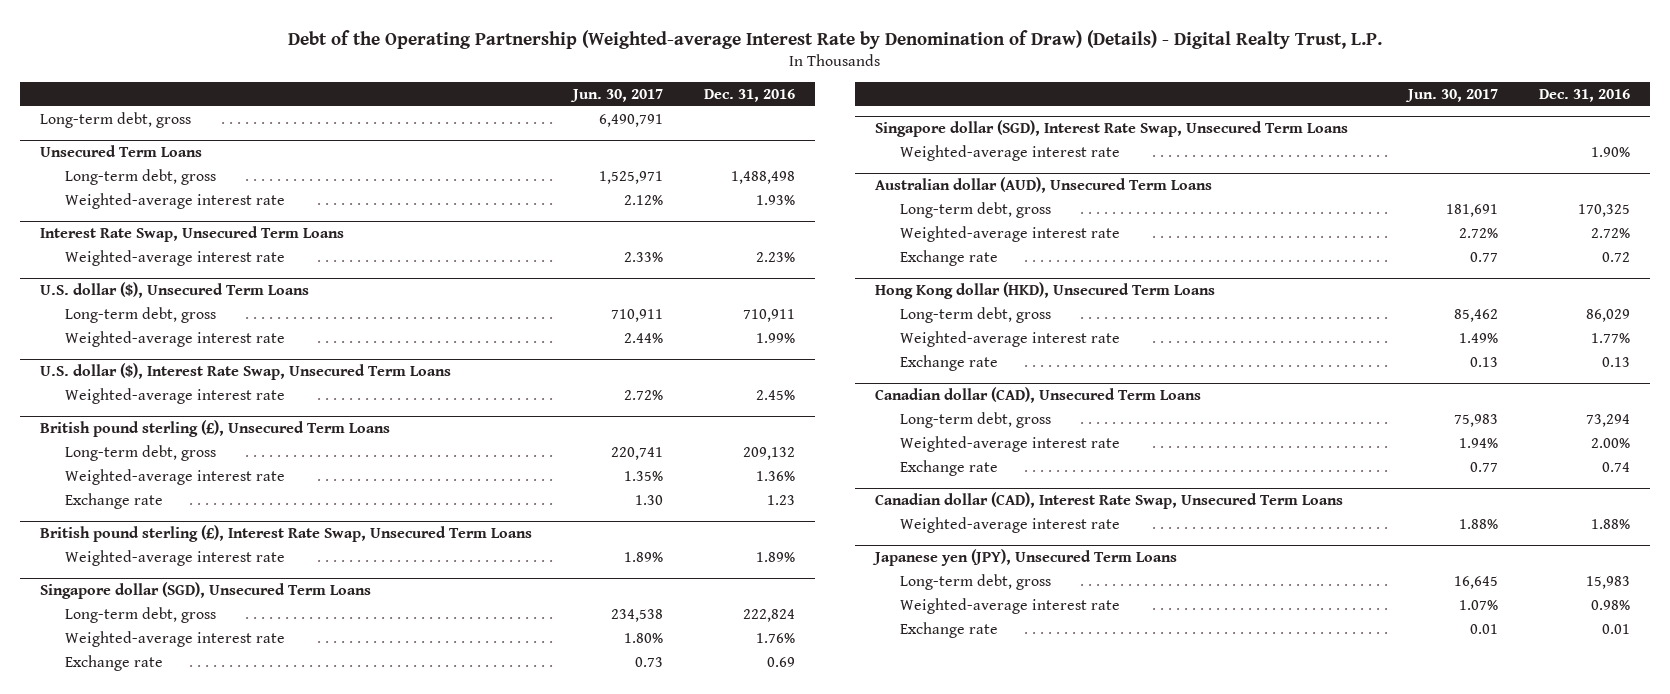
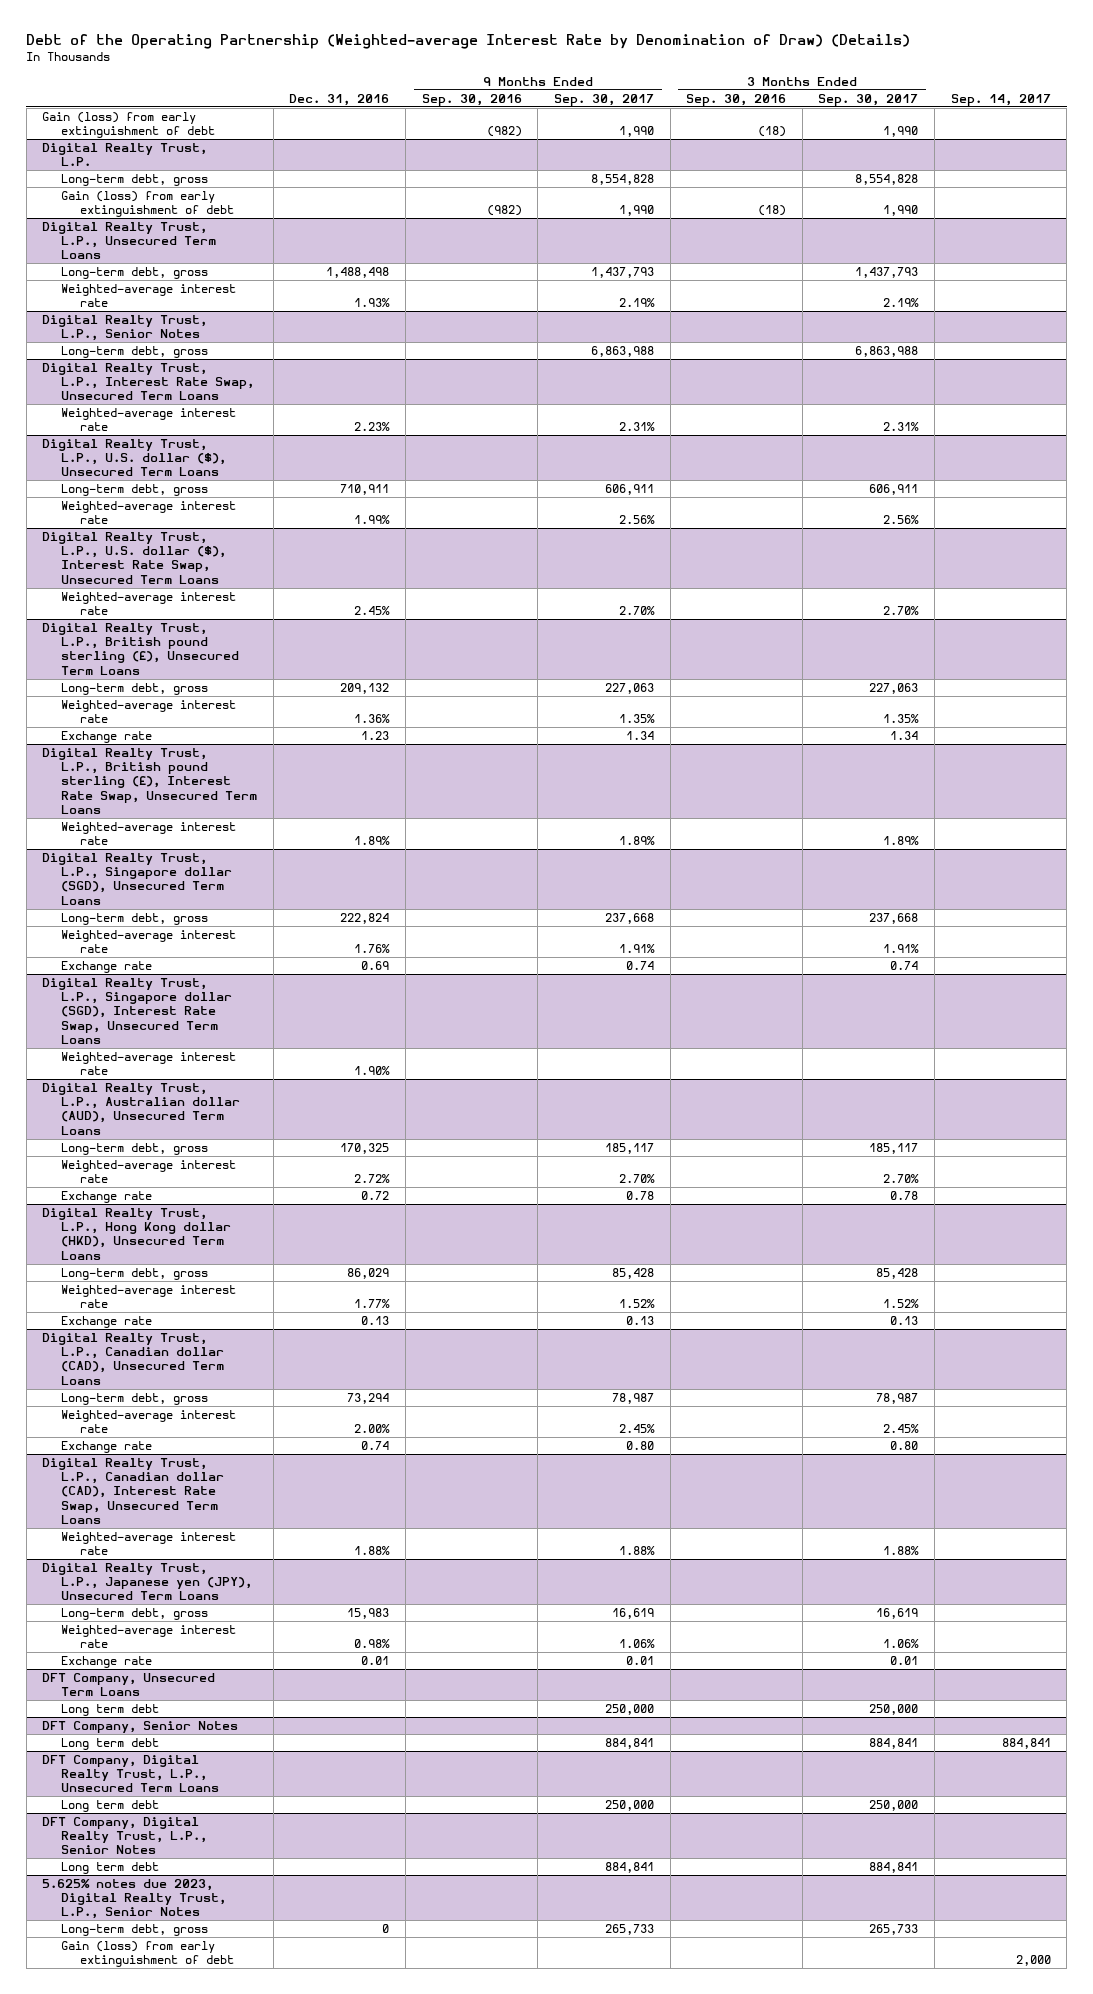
- Debt of the Operating Partnership (Weighted-average Interest Rate by Denomination of Draw) (Details) - Digital Realty Trust, L.P.
+ Debt of the Operating Partnership (Weighted-average Interest Rate by Denomination of Draw) (Details)
- | Jun. 30, 2017 | Dec. 31, 2016
+ | Dec. 31, 2016 | 9 Months Ended Sep. 30, 2016 | 9 Months Ended Sep. 30, 2017 | 3 Months Ended Sep. 30, 2016 | 3 Months Ended Sep. 30, 2017 | Sep. 14, 2017
+ Gain (loss) from early extinguishment of debt | | (982) | 1,990 | (18) | 1,990 |
+ Digital Realty Trust, L.P.
- Unsecured Term Loans
+ Gain (loss) from early extinguishment of debt | | (982) | 1,990 | (18) | 1,990 |
+ Digital Realty Trust, L.P., Unsecured Term Loans
- Interest Rate Swap, Unsecured Term Loans
+ Digital Realty Trust, L.P., Senior Notes
+ Long-term debt, gross | | | 6,863,988 | | 6,863,988 |
+ Digital Realty Trust, L.P., Interest Rate Swap, Unsecured Term Loans
- U.S. dollar ($), Unsecured Term Loans
+ Digital Realty Trust, L.P., U.S. dollar ($), Unsecured Term Loans
- U.S. dollar ($), Interest Rate Swap, Unsecured Term Loans
+ Digital Realty Trust, L.P., U.S. dollar ($), Interest Rate Swap, Unsecured Term Loans
- British pound sterling (£), Unsecured Term Loans
+ Digital Realty Trust, L.P., British pound sterling (£), Unsecured Term Loans
- British pound sterling (£), Interest Rate Swap, Unsecured Term Loans
+ Digital Realty Trust, L.P., British pound sterling (£), Interest Rate Swap, Unsecured Term Loans
- Singapore dollar (SGD), Unsecured Term Loans
+ Digital Realty Trust, L.P., Singapore dollar (SGD), Unsecured Term Loans
- Singapore dollar (SGD), Interest Rate Swap, Unsecured Term Loans
+ Digital Realty Trust, L.P., Singapore dollar (SGD), Interest Rate Swap, Unsecured Term Loans
- Australian dollar (AUD), Unsecured Term Loans
+ Digital Realty Trust, L.P., Australian dollar (AUD), Unsecured Term Loans
- Hong Kong dollar (HKD), Unsecured Term Loans
+ Digital Realty Trust, L.P., Hong Kong dollar (HKD), Unsecured Term Loans
- Canadian dollar (CAD), Unsecured Term Loans
+ Digital Realty Trust, L.P., Canadian dollar (CAD), Unsecured Term Loans
- Canadian dollar (CAD), Interest Rate Swap, Unsecured Term Loans
+ Digital Realty Trust, L.P., Canadian dollar (CAD), Interest Rate Swap, Unsecured Term Loans
- Japanese yen (JPY), Unsecured Term Loans
+ Digital Realty Trust, L.P., Japanese yen (JPY), Unsecured Term Loans
+ DFT Company, Unsecured Term Loans
+ Long term debt | | | 250,000 | | 250,000 |
+ DFT Company, Senior Notes
+ Long term debt | | | 884,841 | | 884,841 | 884,841
+ DFT Company, Digital Realty Trust, L.P., Unsecured Term Loans
+ Long term debt | | | 250,000 | | 250,000 |
+ DFT Company, Digital Realty Trust, L.P., Senior Notes
+ Long term debt | | | 884,841 | | 884,841 |
+ 5.625% notes due 2023, Digital Realty Trust, L.P., Senior Notes
+ Long-term debt, gross | 0 | | 265,733 | | 265,733 |
+ Gain (loss) from early extinguishment of debt | | | | | | 2,000

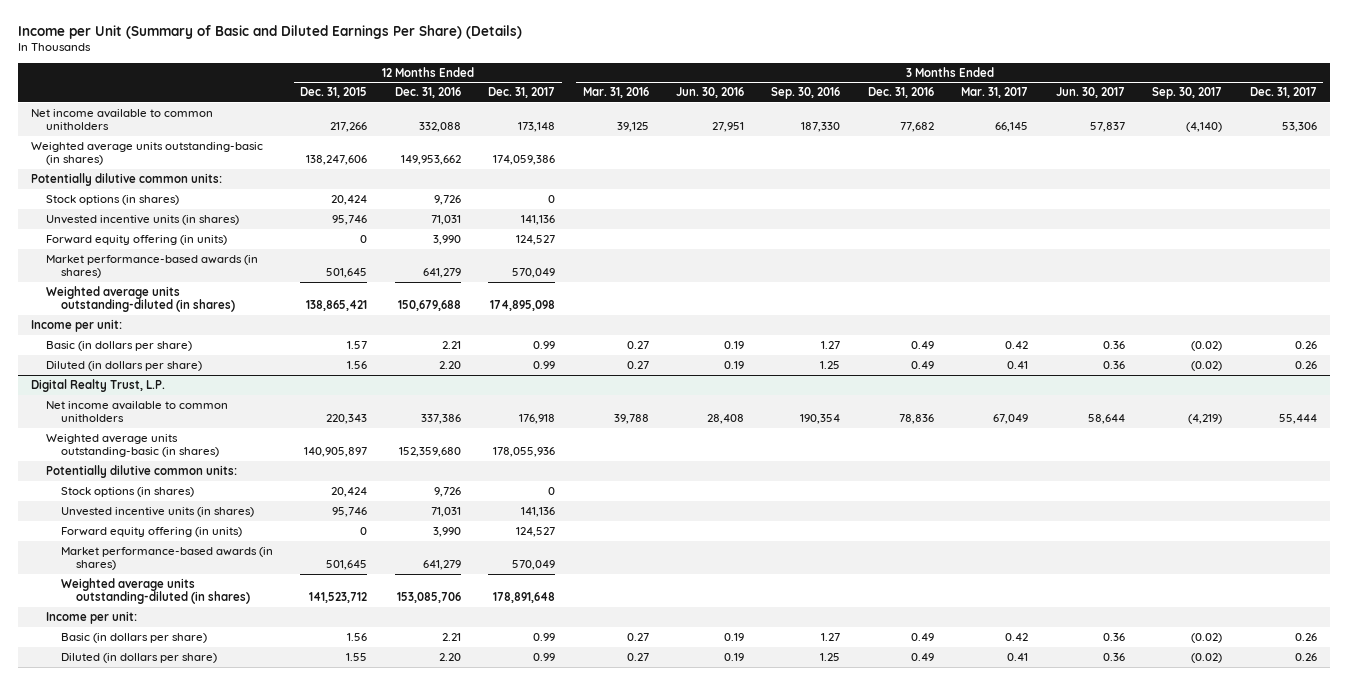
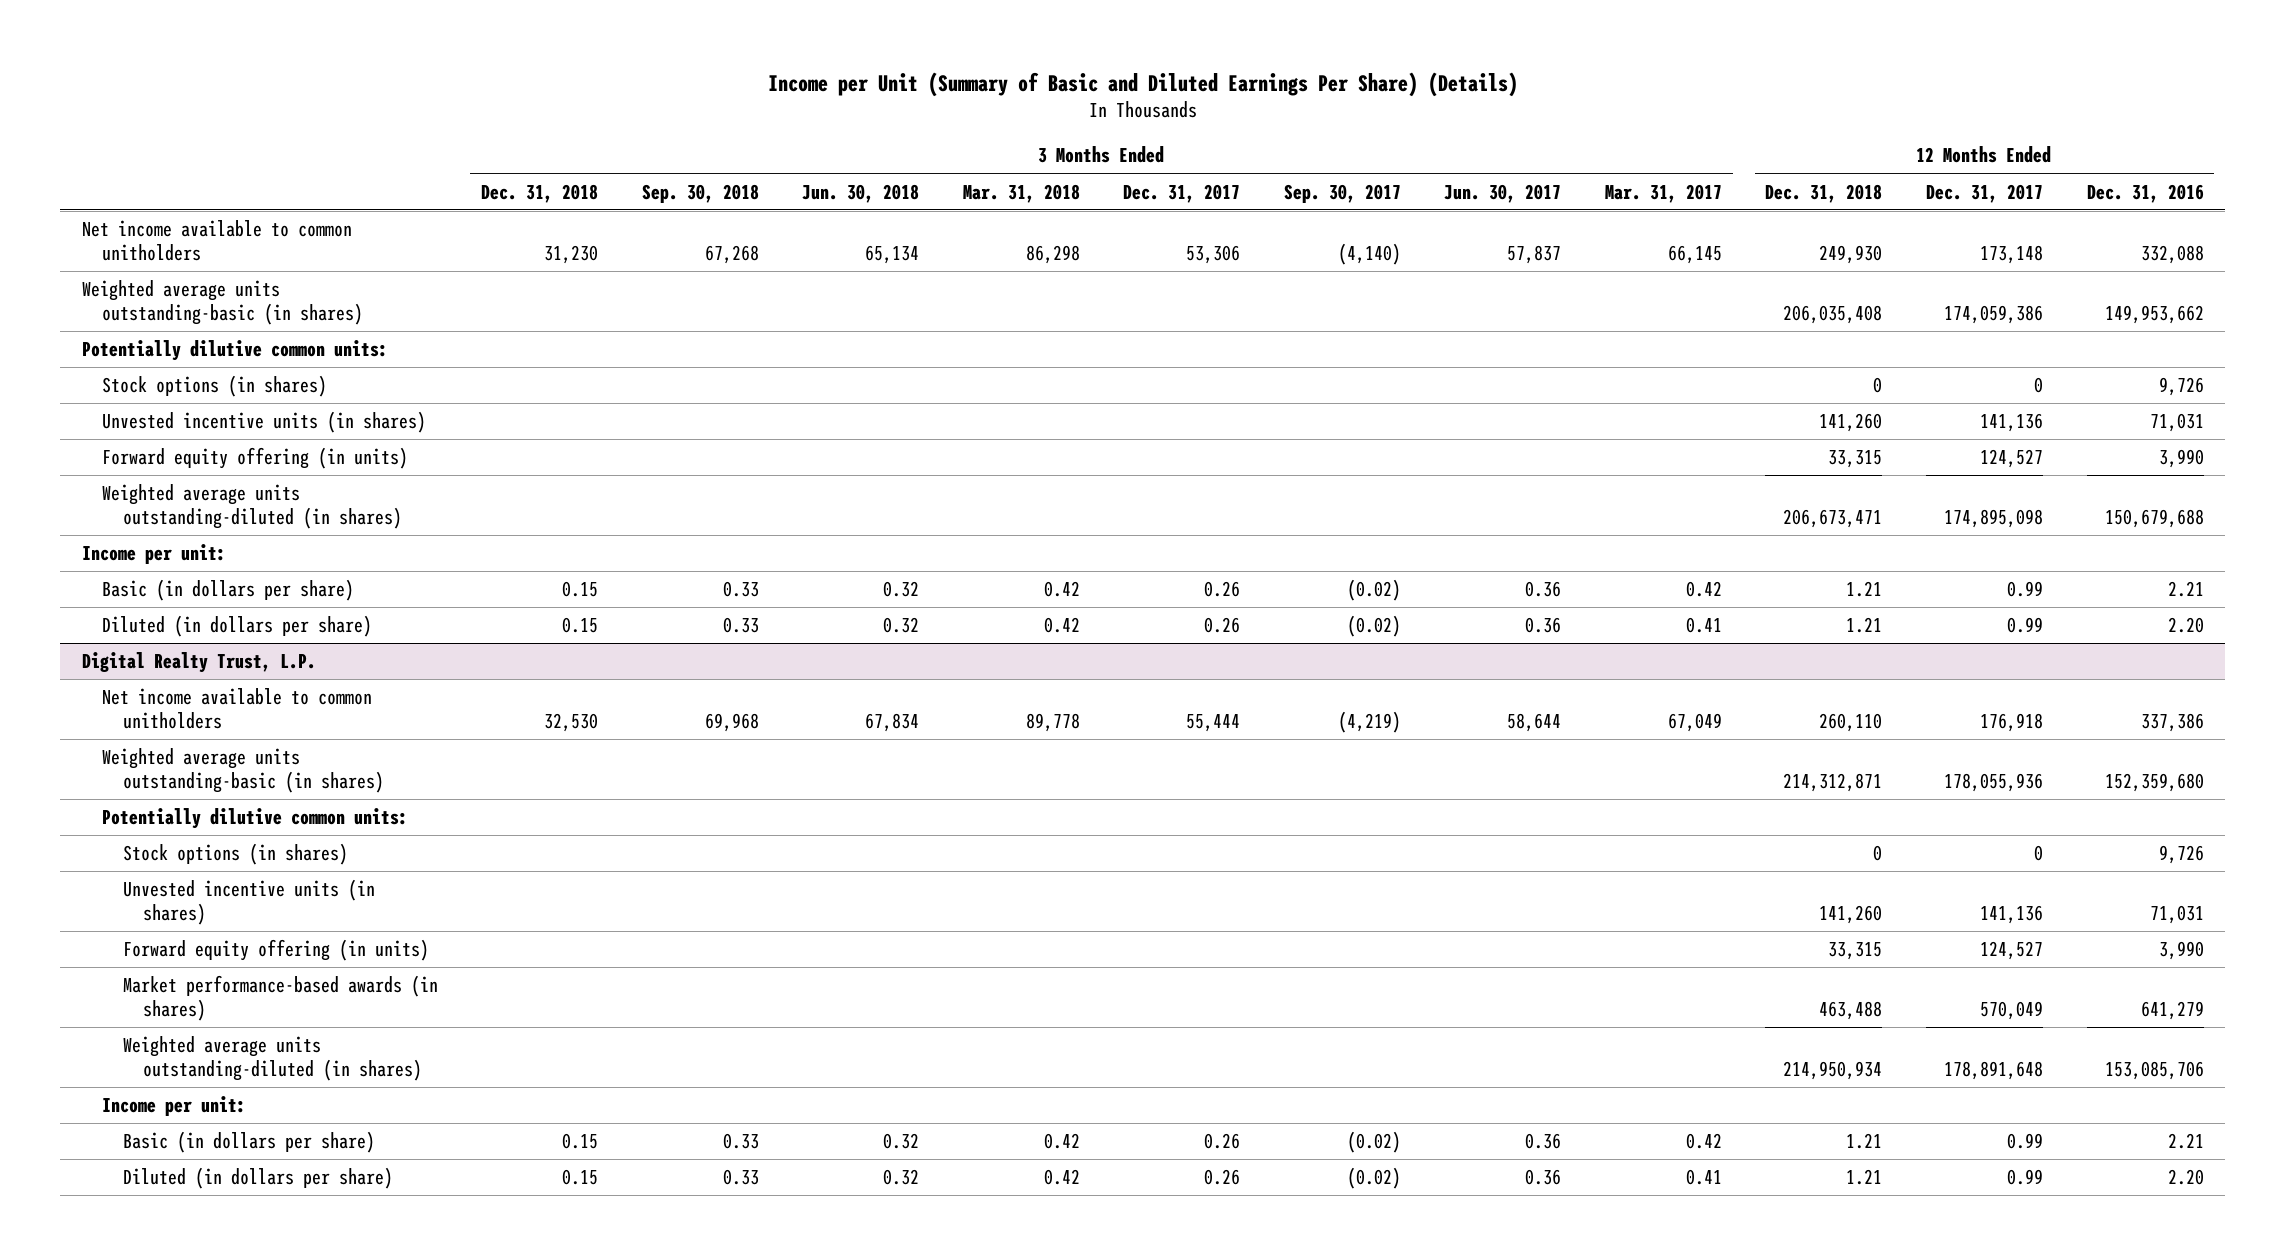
- | 12 Months Ended Dec. 31, 2015 | 12 Months Ended Dec. 31, 2016 | 12 Months Ended Dec. 31, 2017 | 3 Months Ended Mar. 31, 2016 | 3 Months Ended Jun. 30, 2016 | 3 Months Ended Sep. 30, 2016 | 3 Months Ended Dec. 31, 2016 | 3 Months Ended Mar. 31, 2017 | 3 Months Ended Jun. 30, 2017 | 3 Months Ended Sep. 30, 2017 | 3 Months Ended Dec. 31, 2017
+ | 3 Months Ended Dec. 31, 2018 | 3 Months Ended Sep. 30, 2018 | 3 Months Ended Jun. 30, 2018 | 3 Months Ended Mar. 31, 2018 | 3 Months Ended Dec. 31, 2017 | 3 Months Ended Sep. 30, 2017 | 3 Months Ended Jun. 30, 2017 | 3 Months Ended Mar. 31, 2017 | 12 Months Ended Dec. 31, 2018 | 12 Months Ended Dec. 31, 2017 | 12 Months Ended Dec. 31, 2016
- Market performance-based awards (in shares) | 501,645 | 641,279 | 570,049 | | | | | | | |

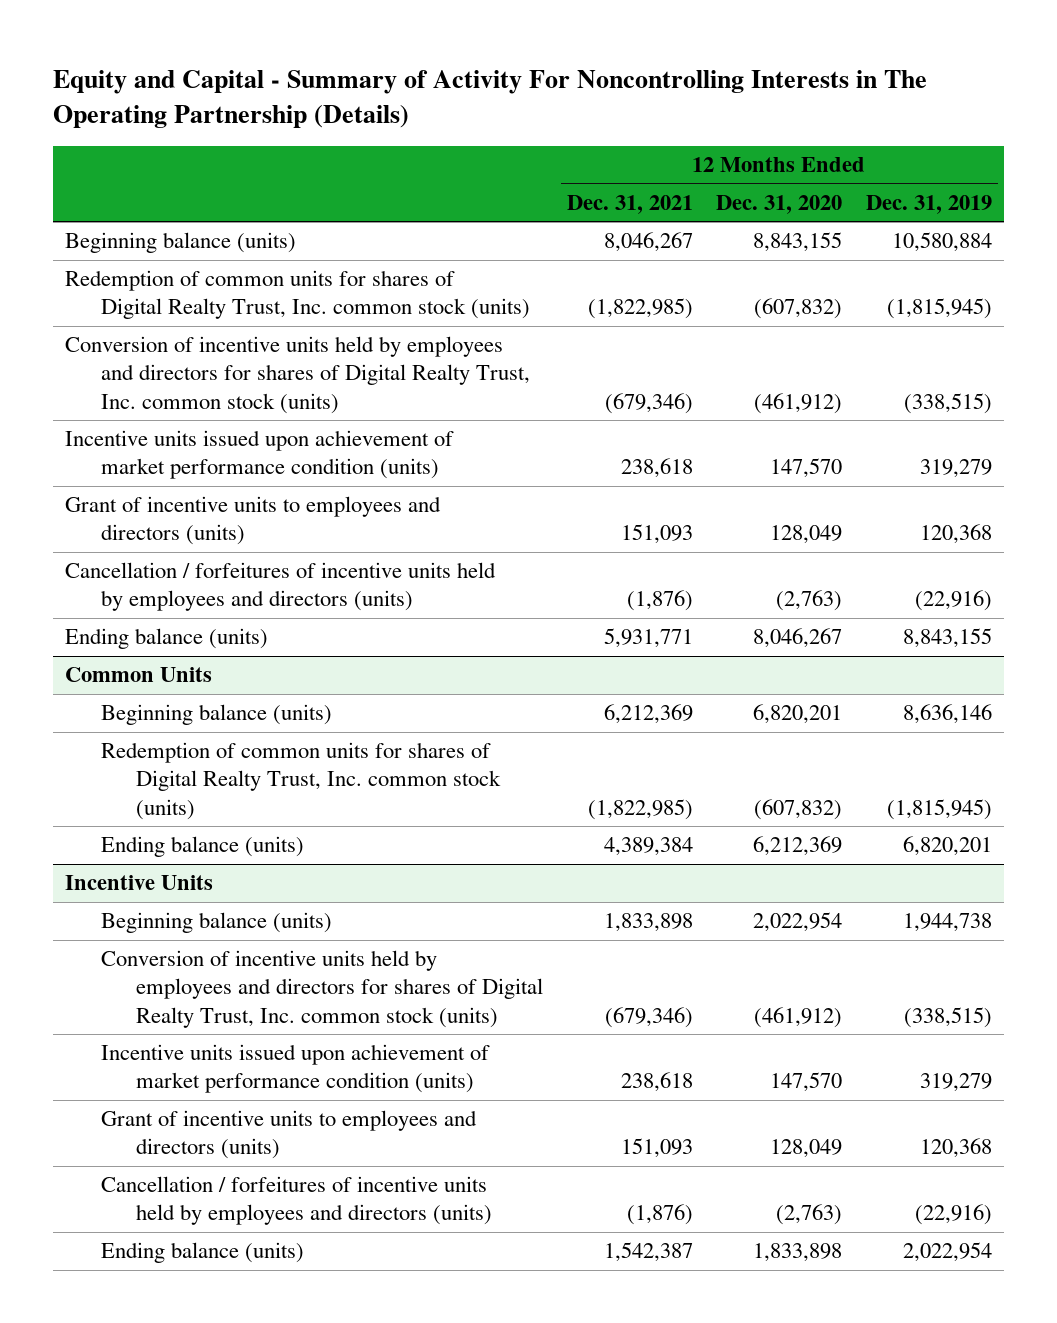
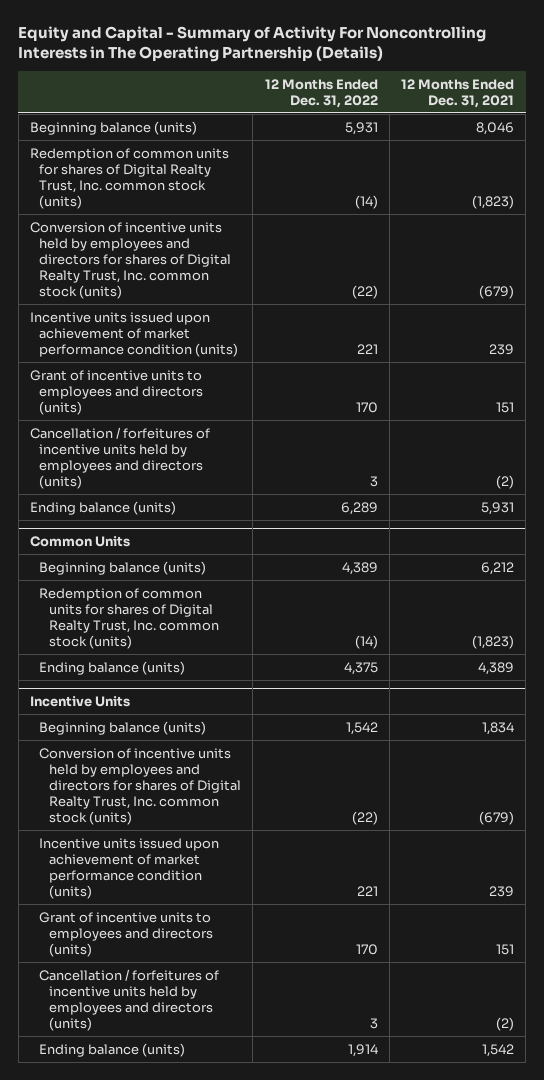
- | 12 Months Ended Dec. 31, 2021 | 12 Months Ended Dec. 31, 2020 | 12 Months Ended Dec. 31, 2019
+ | 12 Months Ended Dec. 31, 2022 | 12 Months Ended Dec. 31, 2021
- Beginning balance (units) | 8,046,267 | 8,843,155 | 10,580,884
- Redemption of common units for shares of Digital Realty Trust, Inc. common stock (units) | (1,822,985) | (607,832) | (1,815,945)
- Conversion of incentive units held by employees and directors for shares of Digital Realty Trust, Inc. common stock (units) | (679,346) | (461,912) | (338,515)
- Incentive units issued upon achievement of market performance condition (units) | 238,618 | 147,570 | 319,279
- Grant of incentive units to employees and directors (units) | 151,093 | 128,049 | 120,368
- Cancellation / forfeitures of incentive units held by employees and directors (units) | (1,876) | (2,763) | (22,916)
- Ending balance (units) | 5,931,771 | 8,046,267 | 8,843,155
+ Beginning balance (units) | 5,931 | 8,046
+ Redemption of common units for shares of Digital Realty Trust, Inc. common stock (units) | (14) | (1,823)
+ Conversion of incentive units held by employees and directors for shares of Digital Realty Trust, Inc. common stock (units) | (22) | (679)
+ Incentive units issued upon achievement of market performance condition (units) | 221 | 239
+ Grant of incentive units to employees and directors (units) | 170 | 151
+ Cancellation / forfeitures of incentive units held by employees and directors (units) | 3 | (2)
+ Ending balance (units) | 6,289 | 5,931
@ Common Units
- Beginning balance (units) | 6,212,369 | 6,820,201 | 8,636,146
- Redemption of common units for shares of Digital Realty Trust, Inc. common stock (units) | (1,822,985) | (607,832) | (1,815,945)
- Ending balance (units) | 4,389,384 | 6,212,369 | 6,820,201
+ Beginning balance (units) | 4,389 | 6,212
+ Redemption of common units for shares of Digital Realty Trust, Inc. common stock (units) | (14) | (1,823)
+ Ending balance (units) | 4,375 | 4,389
@ Incentive Units
- Beginning balance (units) | 1,833,898 | 2,022,954 | 1,944,738
- Conversion of incentive units held by employees and directors for shares of Digital Realty Trust, Inc. common stock (units) | (679,346) | (461,912) | (338,515)
- Incentive units issued upon achievement of market performance condition (units) | 238,618 | 147,570 | 319,279
- Grant of incentive units to employees and directors (units) | 151,093 | 128,049 | 120,368
- Cancellation / forfeitures of incentive units held by employees and directors (units) | (1,876) | (2,763) | (22,916)
- Ending balance (units) | 1,542,387 | 1,833,898 | 2,022,954
+ Beginning balance (units) | 1,542 | 1,834
+ Conversion of incentive units held by employees and directors for shares of Digital Realty Trust, Inc. common stock (units) | (22) | (679)
+ Incentive units issued upon achievement of market performance condition (units) | 221 | 239
+ Grant of incentive units to employees and directors (units) | 170 | 151
+ Cancellation / forfeitures of incentive units held by employees and directors (units) | 3 | (2)
+ Ending balance (units) | 1,914 | 1,542

